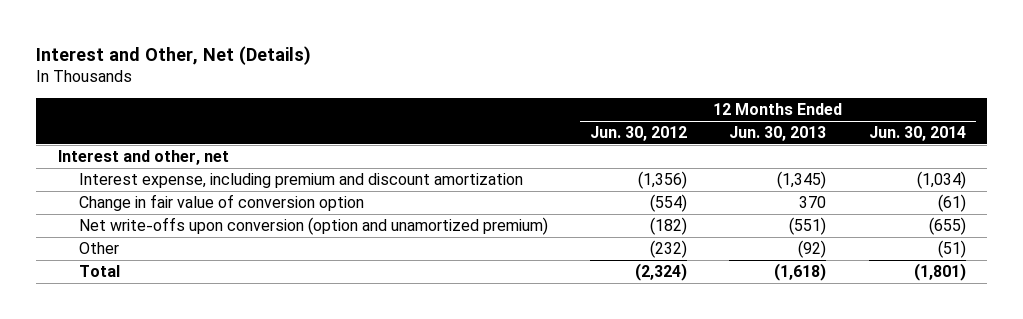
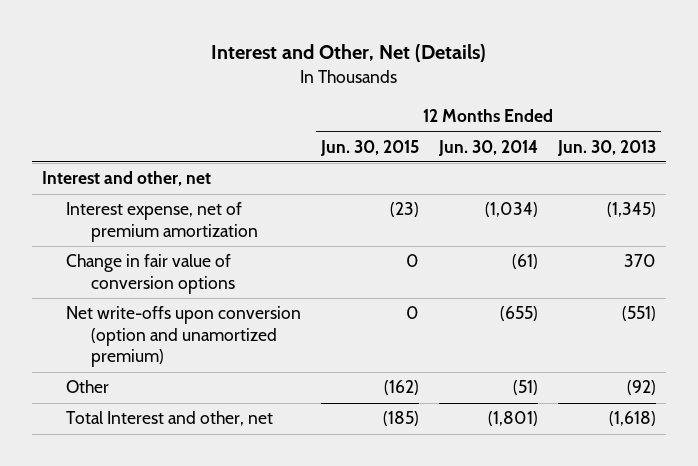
- | 12 Months Ended Jun. 30, 2012 | 12 Months Ended Jun. 30, 2013 | 12 Months Ended Jun. 30, 2014
+ | 12 Months Ended Jun. 30, 2015 | 12 Months Ended Jun. 30, 2014 | 12 Months Ended Jun. 30, 2013
- Interest expense, including premium and discount amortization | (1,356) | (1,345) | (1,034)
- Change in fair value of conversion option | (554) | 370 | (61)
+ Interest expense, net of premium amortization | (23) | (1,034) | (1,345)
+ Change in fair value of conversion options | 0 | (61) | 370
- Total | (2,324) | (1,618) | (1,801)
+ Total Interest and other, net | (185) | (1,801) | (1,618)

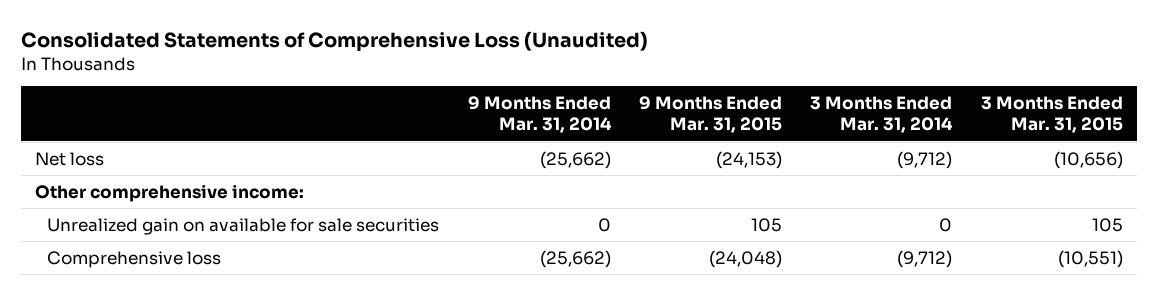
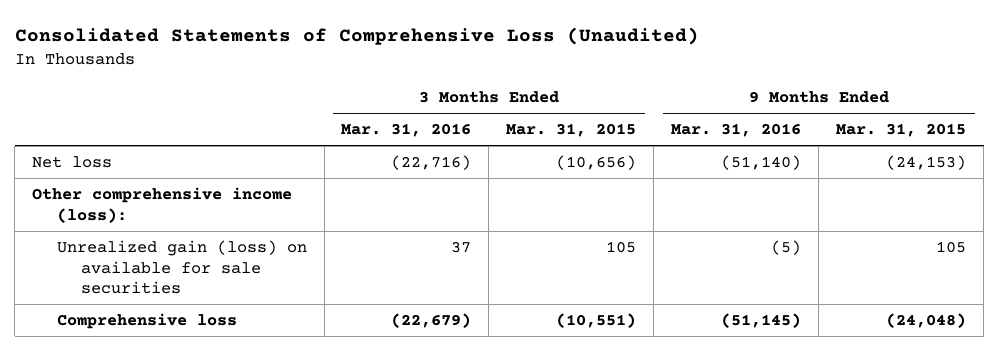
- | 9 Months Ended Mar. 31, 2014 | 9 Months Ended Mar. 31, 2015 | 3 Months Ended Mar. 31, 2014 | 3 Months Ended Mar. 31, 2015
+ | 3 Months Ended Mar. 31, 2016 | 3 Months Ended Mar. 31, 2015 | 9 Months Ended Mar. 31, 2016 | 9 Months Ended Mar. 31, 2015
- Other comprehensive income:
- Unrealized gain on available for sale securities | 0 | 105 | 0 | 105
+ Other comprehensive income (loss):
+ Unrealized gain (loss) on available for sale securities | 37 | 105 | (5) | 105

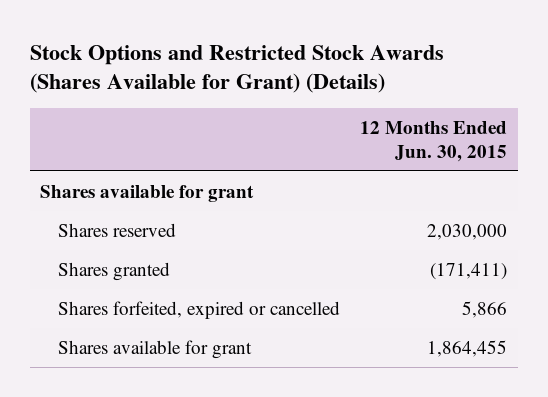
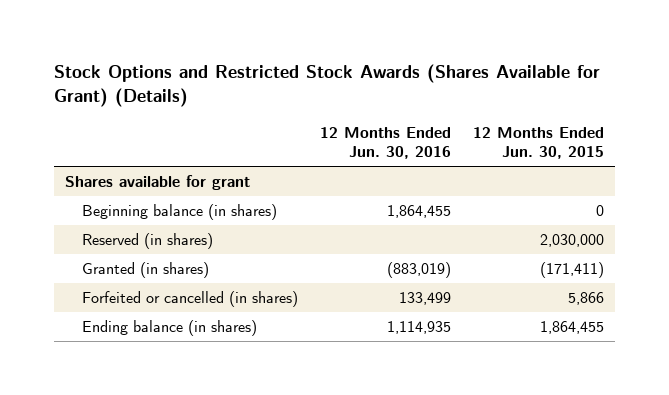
- | 12 Months Ended Jun. 30, 2015
+ | 12 Months Ended Jun. 30, 2016 | 12 Months Ended Jun. 30, 2015
- Shares reserved | 2,030,000
- Shares granted | (171,411)
- Shares forfeited, expired or cancelled | 5,866
- Shares available for grant | 1,864,455
+ Beginning balance (in shares) | 1,864,455 | 0
+ Reserved (in shares) | | 2,030,000
+ Granted (in shares) | (883,019) | (171,411)
+ Forfeited or cancelled (in shares) | 133,499 | 5,866
+ Ending balance (in shares) | 1,114,935 | 1,864,455

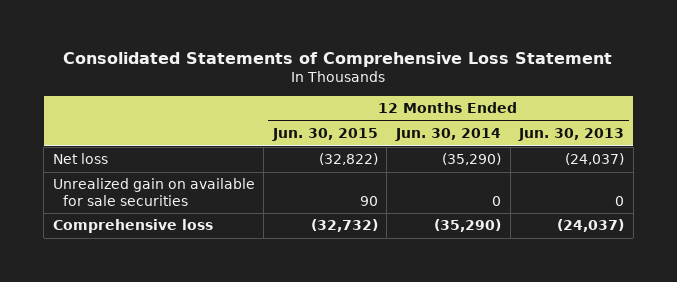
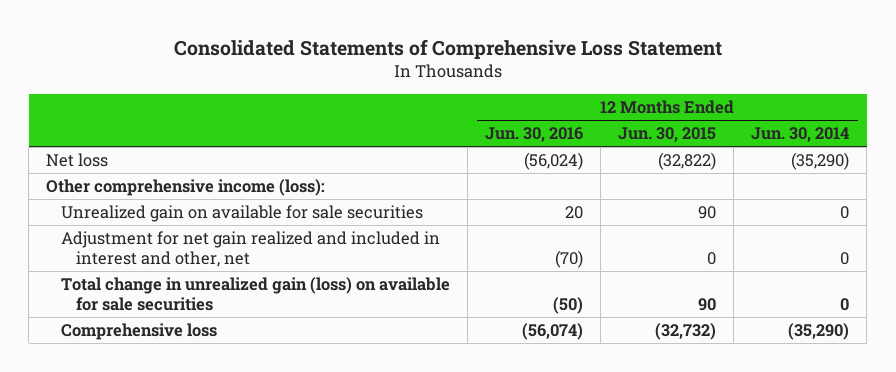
- | 12 Months Ended Jun. 30, 2015 | 12 Months Ended Jun. 30, 2014 | 12 Months Ended Jun. 30, 2013
+ | 12 Months Ended Jun. 30, 2016 | 12 Months Ended Jun. 30, 2015 | 12 Months Ended Jun. 30, 2014
+ Other comprehensive income (loss):
+ Adjustment for net gain realized and included in interest and other, net | (70) | 0 | 0
+ Total change in unrealized gain (loss) on available for sale securities | (50) | 90 | 0

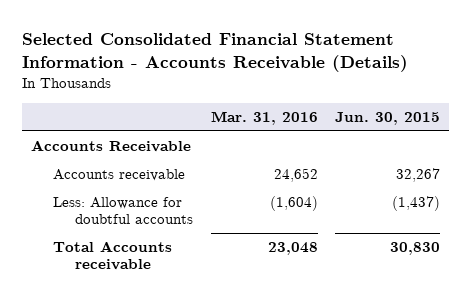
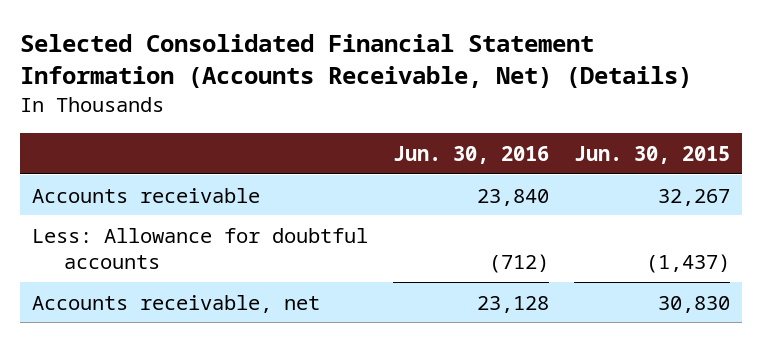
- Selected Consolidated Financial Statement Information - Accounts Receivable (Details)
+ Selected Consolidated Financial Statement Information (Accounts Receivable, Net) (Details)
- | Mar. 31, 2016 | Jun. 30, 2015
+ | Jun. 30, 2016 | Jun. 30, 2015
- Accounts Receivable
- Total Accounts receivable | 23,048 | 30,830
+ Accounts receivable, net | 23,128 | 30,830

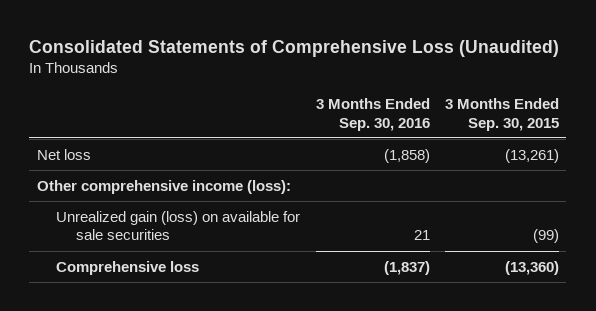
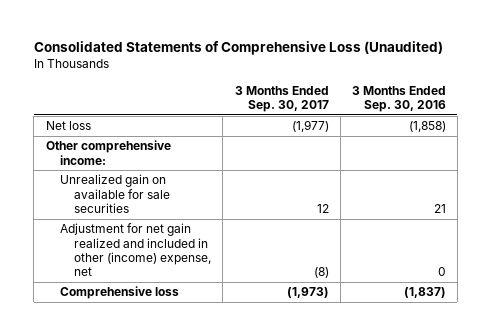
- | 3 Months Ended Sep. 30, 2016 | 3 Months Ended Sep. 30, 2015
+ | 3 Months Ended Sep. 30, 2017 | 3 Months Ended Sep. 30, 2016
- Other comprehensive income (loss):
- Unrealized gain (loss) on available for sale securities | 21 | (99)
+ Other comprehensive income:
+ Unrealized gain on available for sale securities | 12 | 21
+ Adjustment for net gain realized and included in other (income) expense, net | (8) | 0

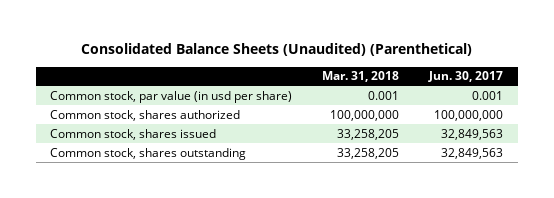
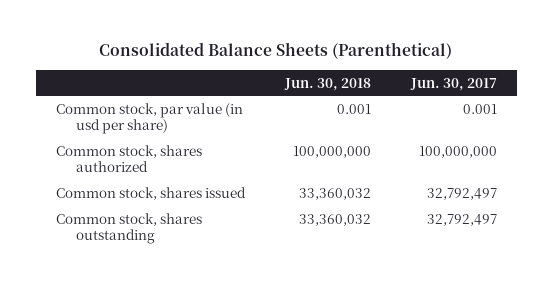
- Consolidated Balance Sheets (Unaudited) (Parenthetical)
+ Consolidated Balance Sheets (Parenthetical)
- | Mar. 31, 2018 | Jun. 30, 2017
+ | Jun. 30, 2018 | Jun. 30, 2017
- Common stock, shares issued | 33,258,205 | 32,849,563
- Common stock, shares outstanding | 33,258,205 | 32,849,563
+ Common stock, shares issued | 33,360,032 | 32,792,497
+ Common stock, shares outstanding | 33,360,032 | 32,792,497

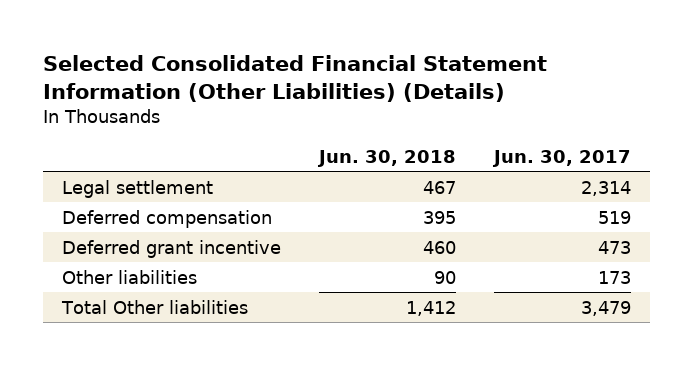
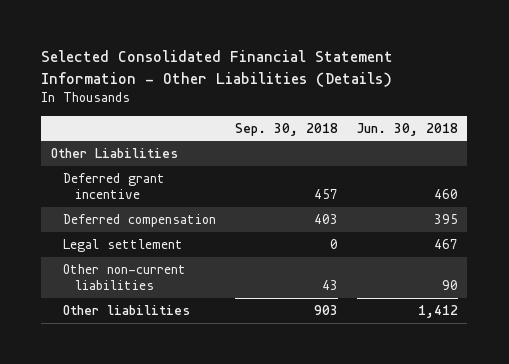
- Selected Consolidated Financial Statement Information (Other Liabilities) (Details)
+ Selected Consolidated Financial Statement Information - Other Liabilities (Details)
- | Jun. 30, 2018 | Jun. 30, 2017
+ | Sep. 30, 2018 | Jun. 30, 2018
+ Other Liabilities
- Other liabilities | 90 | 173
- Total Other liabilities | 1,412 | 3,479
moved down: Deferred compensation | 403 | 395
moved down: Legal settlement | 0 | 467
+ Other non-current liabilities | 43 | 90
+ Other liabilities | 903 | 1,412

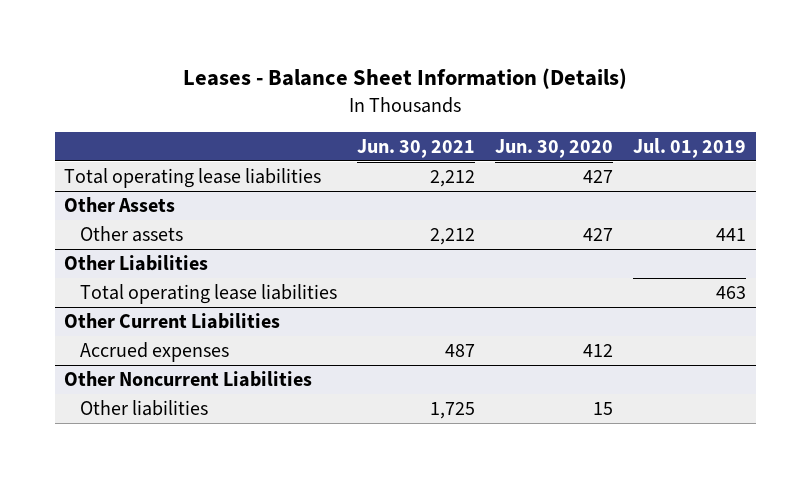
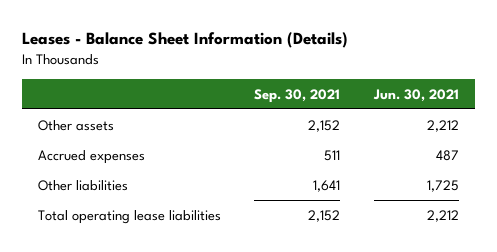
- | Jun. 30, 2021 | Jun. 30, 2020 | Jul. 01, 2019
+ | Sep. 30, 2021 | Jun. 30, 2021
- Other Assets
- Other Liabilities
- Total operating lease liabilities | | | 463
- Other Current Liabilities
- Other Noncurrent Liabilities
moved down: Total operating lease liabilities | 2,152 | 2,212

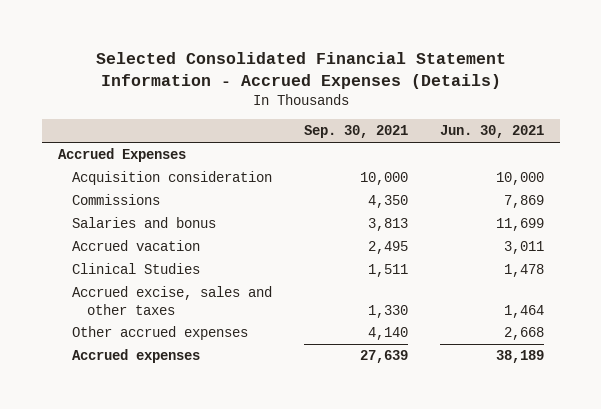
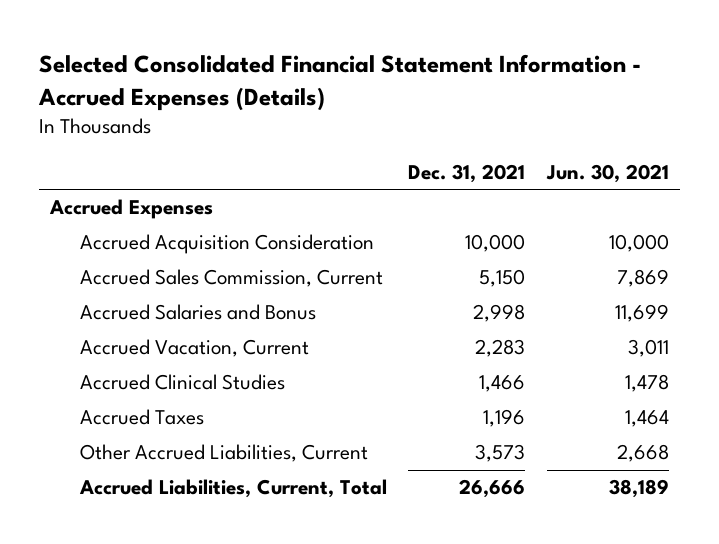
- | Sep. 30, 2021 | Jun. 30, 2021
+ | Dec. 31, 2021 | Jun. 30, 2021
- Acquisition consideration | 10,000 | 10,000
- Commissions | 4,350 | 7,869
- Salaries and bonus | 3,813 | 11,699
- Accrued vacation | 2,495 | 3,011
- Clinical Studies | 1,511 | 1,478
- Accrued excise, sales and other taxes | 1,330 | 1,464
- Other accrued expenses | 4,140 | 2,668
- Accrued expenses | 27,639 | 38,189
+ Accrued Acquisition Consideration | 10,000 | 10,000
+ Accrued Sales Commission, Current | 5,150 | 7,869
+ Accrued Salaries and Bonus | 2,998 | 11,699
+ Accrued Vacation, Current | 2,283 | 3,011
+ Accrued Clinical Studies | 1,466 | 1,478
+ Accrued Taxes | 1,196 | 1,464
+ Other Accrued Liabilities, Current | 3,573 | 2,668
+ Accrued Liabilities, Current, Total | 26,666 | 38,189

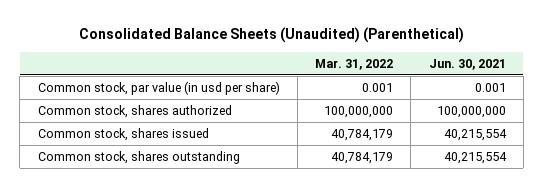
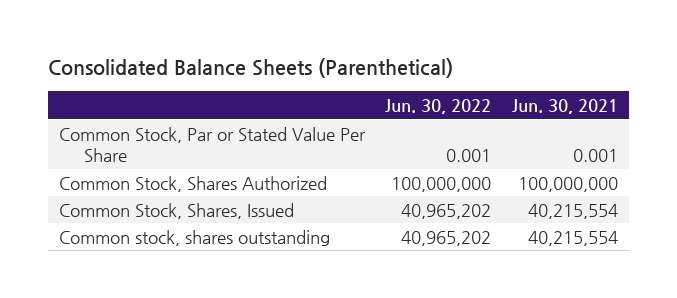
- Consolidated Balance Sheets (Unaudited) (Parenthetical)
+ Consolidated Balance Sheets (Parenthetical)
- | Mar. 31, 2022 | Jun. 30, 2021
+ | Jun. 30, 2022 | Jun. 30, 2021
- Common stock, par value (in usd per share) | 0.001 | 0.001
- Common stock, shares authorized | 100,000,000 | 100,000,000
- Common stock, shares issued | 40,784,179 | 40,215,554
+ Common Stock, Par or Stated Value Per Share | 0.001 | 0.001
+ Common Stock, Shares Authorized | 100,000,000 | 100,000,000
+ Common Stock, Shares, Issued | 40,965,202 | 40,215,554

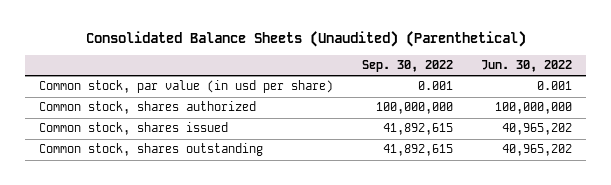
- Consolidated Balance Sheets (Parenthetical)
+ Consolidated Balance Sheets (Unaudited) (Parenthetical)
- | Jun. 30, 2022 | Jun. 30, 2021
+ | Sep. 30, 2022 | Jun. 30, 2022
- Common Stock, Par or Stated Value Per Share | 0.001 | 0.001
- Common Stock, Shares Authorized | 100,000,000 | 100,000,000
- Common Stock, Shares, Issued | 40,965,202 | 40,215,554
+ Common stock, par value (in usd per share) | 0.001 | 0.001
+ Common stock, shares authorized | 100,000,000 | 100,000,000
+ Common stock, shares issued | 41,892,615 | 40,965,202

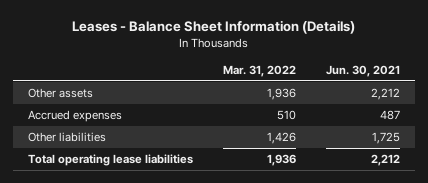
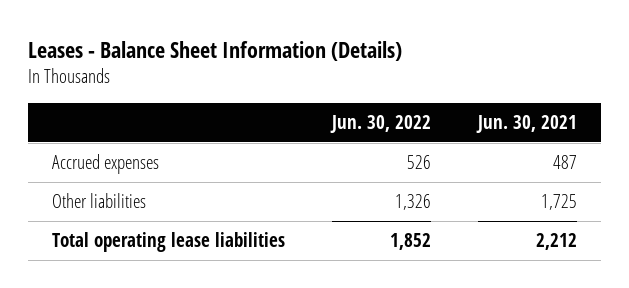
- | Mar. 31, 2022 | Jun. 30, 2021
+ | Jun. 30, 2022 | Jun. 30, 2021
- Other assets | 1,936 | 2,212

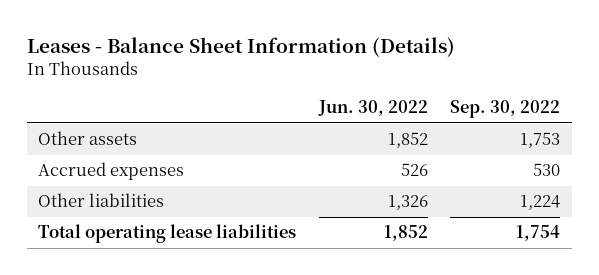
- | Jun. 30, 2022 | Jun. 30, 2021
+ | Jun. 30, 2022 | Sep. 30, 2022
+ Other assets | 1,852 | 1,753

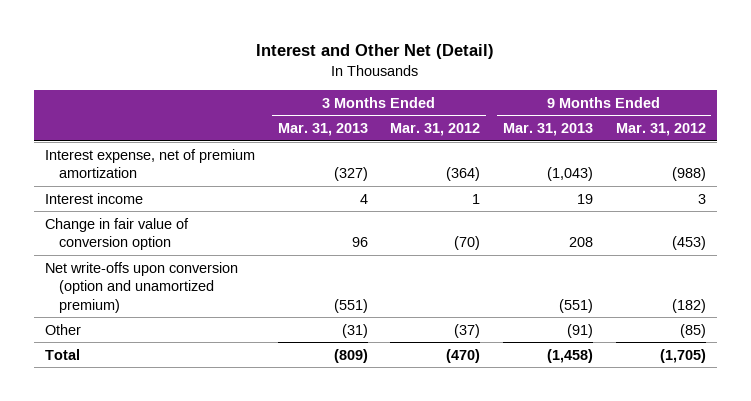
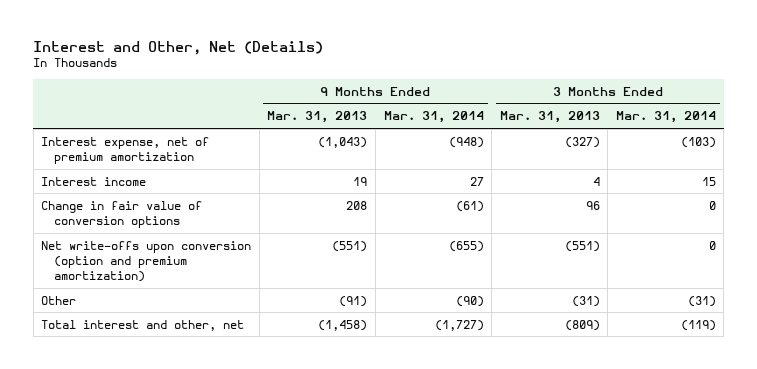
- Interest and Other Net (Detail)
+ Interest and Other, Net (Details)
- | 3 Months Ended Mar. 31, 2013 | 3 Months Ended Mar. 31, 2012 | 9 Months Ended Mar. 31, 2013 | 9 Months Ended Mar. 31, 2012
+ | 9 Months Ended Mar. 31, 2013 | 9 Months Ended Mar. 31, 2014 | 3 Months Ended Mar. 31, 2013 | 3 Months Ended Mar. 31, 2014
- Change in fair value of conversion option | 96 | (70) | 208 | (453)
- Net write-offs upon conversion (option and unamortized premium) | (551) | | (551) | (182)
+ Change in fair value of conversion options | 208 | (61) | 96 | 0
+ Net write-offs upon conversion (option and premium amortization) | (551) | (655) | (551) | 0
- Total | (809) | (470) | (1,458) | (1,705)
+ Total interest and other, net | (1,458) | (1,727) | (809) | (119)

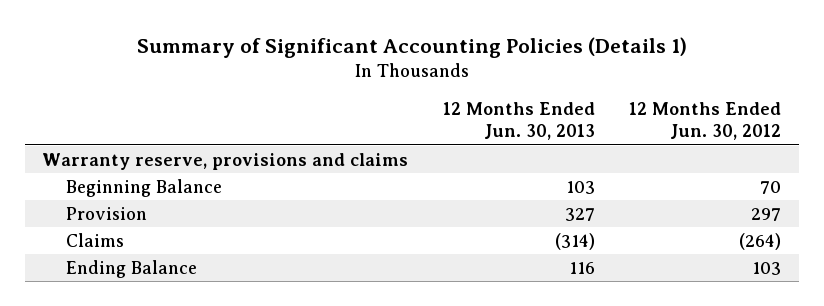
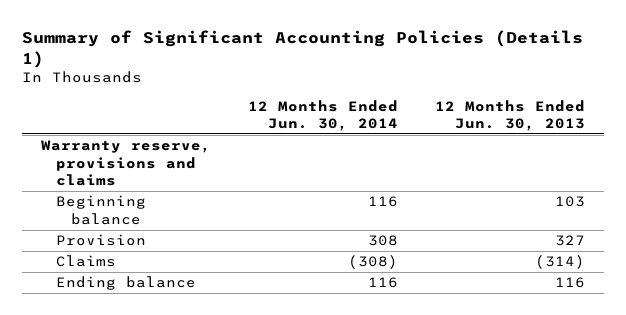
- | 12 Months Ended Jun. 30, 2013 | 12 Months Ended Jun. 30, 2012
+ | 12 Months Ended Jun. 30, 2014 | 12 Months Ended Jun. 30, 2013
- Beginning Balance | 103 | 70
+ Beginning balance | 116 | 103
- Ending Balance | 116 | 103
+ Ending balance | 116 | 116

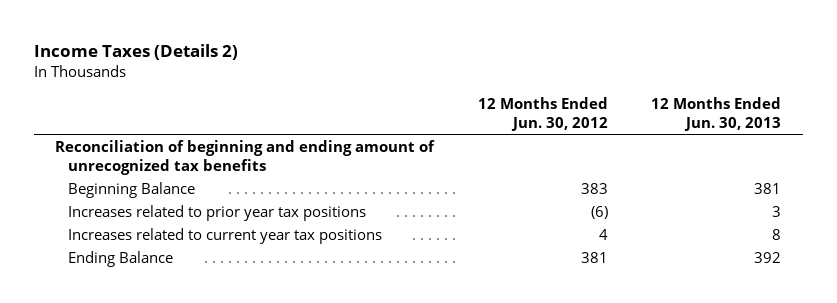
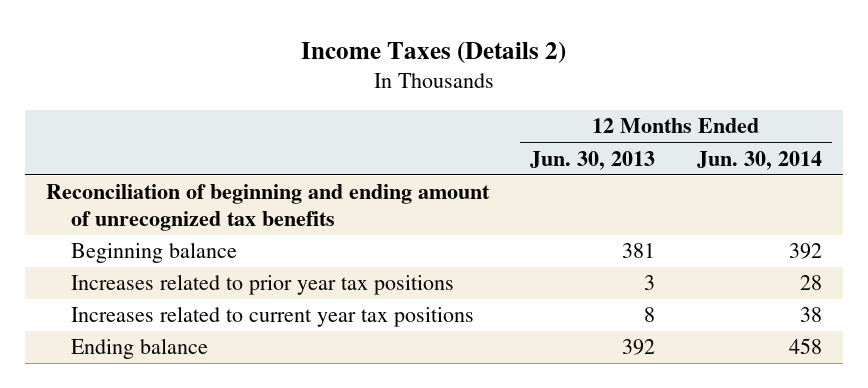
- | 12 Months Ended Jun. 30, 2012 | 12 Months Ended Jun. 30, 2013
+ | 12 Months Ended Jun. 30, 2013 | 12 Months Ended Jun. 30, 2014
- Beginning Balance | 383 | 381
+ Beginning balance | 381 | 392
- Ending Balance | 381 | 392
+ Ending balance | 392 | 458

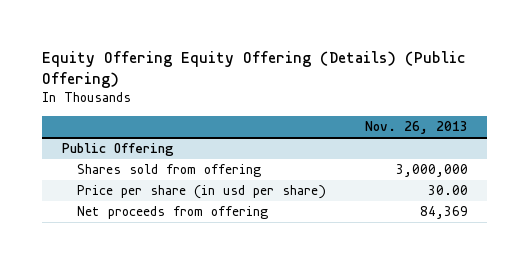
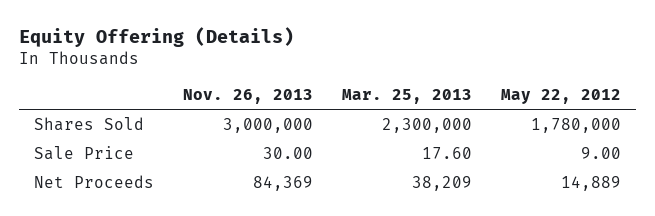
- Equity Offering Equity Offering (Details) (Public Offering)
+ Equity Offering (Details)
- | Nov. 26, 2013
+ | Nov. 26, 2013 | Mar. 25, 2013 | May 22, 2012
- Public Offering
- Shares sold from offering | 3,000,000
- Price per share (in usd per share) | 30.00
- Net proceeds from offering | 84,369
+ Shares Sold | 3,000,000 | 2,300,000 | 1,780,000
+ Sale Price | 30.00 | 17.60 | 9.00
+ Net Proceeds | 84,369 | 38,209 | 14,889

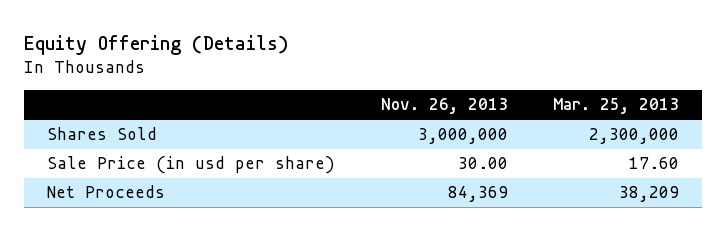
- | Nov. 26, 2013 | Mar. 25, 2013 | May 22, 2012
+ | Nov. 26, 2013 | Mar. 25, 2013
- Sale Price | 30.00 | 17.60 | 9.00
+ Sale Price (in usd per share) | 30.00 | 17.60

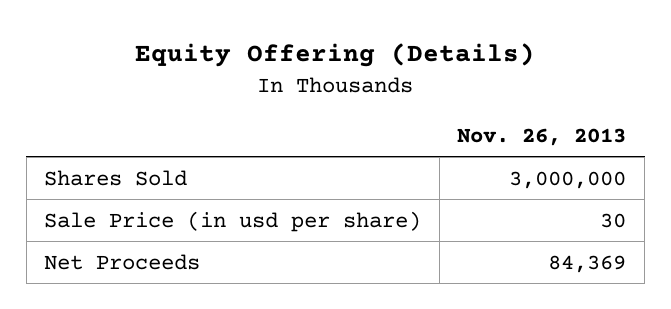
- | Nov. 26, 2013 | Mar. 25, 2013
+ | Nov. 26, 2013
- Sale Price (in usd per share) | 30.00 | 17.60
+ Sale Price (in usd per share) | 30

